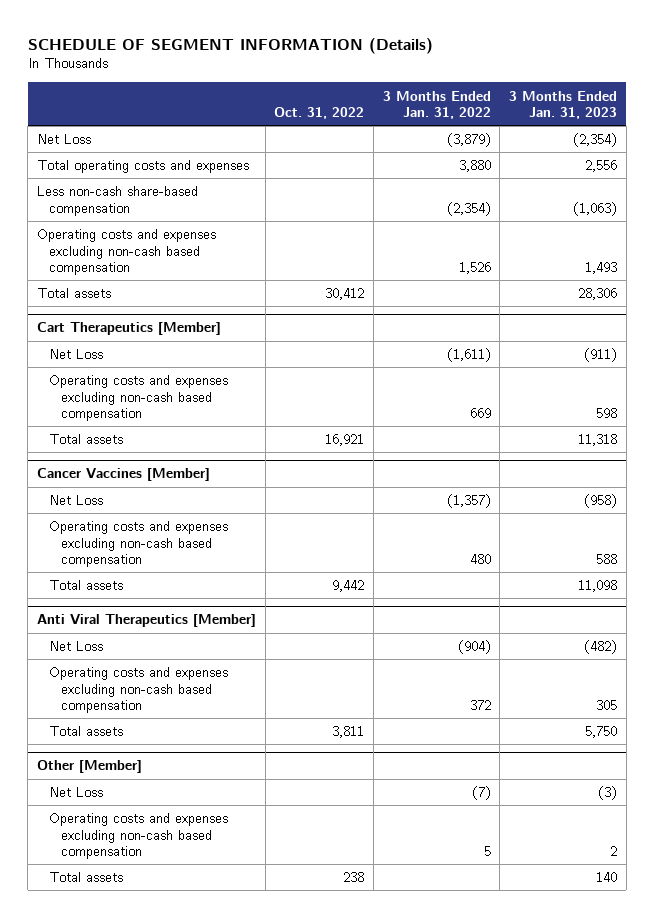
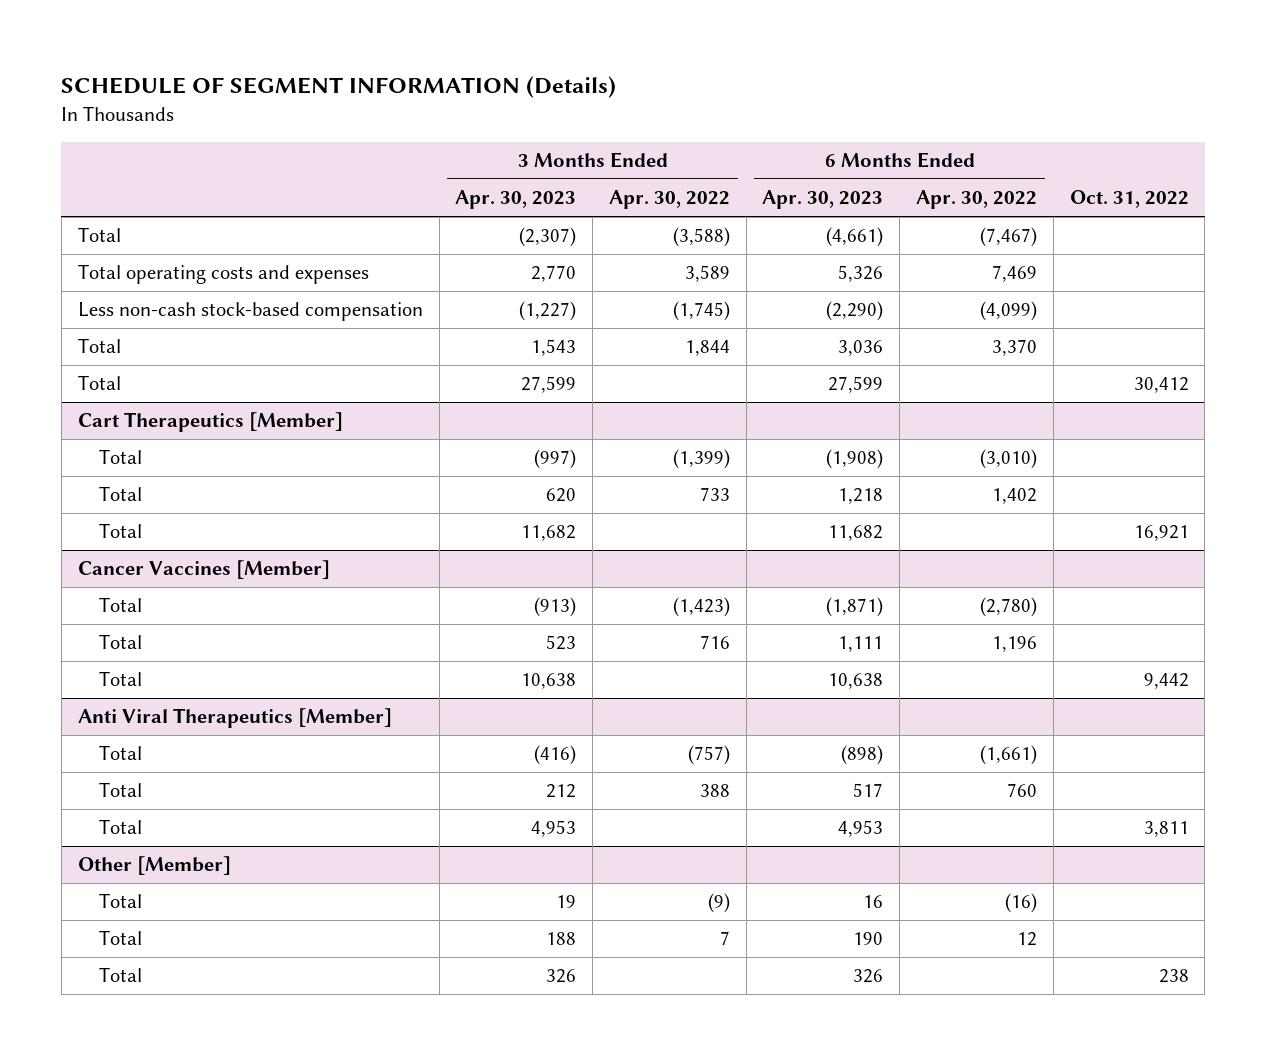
- | Oct. 31, 2022 | 3 Months Ended Jan. 31, 2022 | 3 Months Ended Jan. 31, 2023
+ | 3 Months Ended Apr. 30, 2023 | 3 Months Ended Apr. 30, 2022 | 6 Months Ended Apr. 30, 2023 | 6 Months Ended Apr. 30, 2022 | Oct. 31, 2022
- Net Loss | | (3,879) | (2,354)
+ Total | (2,307) | (3,588) | (4,661) | (7,467) |
- Less non-cash share-based compensation | | (2,354) | (1,063)
- Operating costs and expenses excluding non-cash based compensation | | 1,526 | 1,493
- Total assets | 30,412 | | 28,306
+ Less non-cash stock-based compensation | (1,227) | (1,745) | (2,290) | (4,099) |
+ Total | 1,543 | 1,844 | 3,036 | 3,370 |
+ Total | 27,599 | | 27,599 | | 30,412
@ Cart Therapeutics [Member]
- Net Loss | | (1,611) | (911)
- Operating costs and expenses excluding non-cash based compensation | | 669 | 598
- Total assets | 16,921 | | 11,318
+ Total | (997) | (1,399) | (1,908) | (3,010) |
+ Total | 620 | 733 | 1,218 | 1,402 |
+ Total | 11,682 | | 11,682 | | 16,921
@ Cancer Vaccines [Member]
- Net Loss | | (1,357) | (958)
- Operating costs and expenses excluding non-cash based compensation | | 480 | 588
- Total assets | 9,442 | | 11,098
+ Total | (913) | (1,423) | (1,871) | (2,780) |
+ Total | 523 | 716 | 1,111 | 1,196 |
+ Total | 10,638 | | 10,638 | | 9,442
@ Anti Viral Therapeutics [Member]
- Net Loss | | (904) | (482)
- Operating costs and expenses excluding non-cash based compensation | | 372 | 305
- Total assets | 3,811 | | 5,750
+ Total | (416) | (757) | (898) | (1,661) |
+ Total | 212 | 388 | 517 | 760 |
+ Total | 4,953 | | 4,953 | | 3,811
@ Other [Member]
- Net Loss | | (7) | (3)
- Operating costs and expenses excluding non-cash based compensation | | 5 | 2
- Total assets | 238 | | 140
+ Total | 19 | (9) | 16 | (16) |
+ Total | 188 | 7 | 190 | 12 |
+ Total | 326 | | 326 | | 238

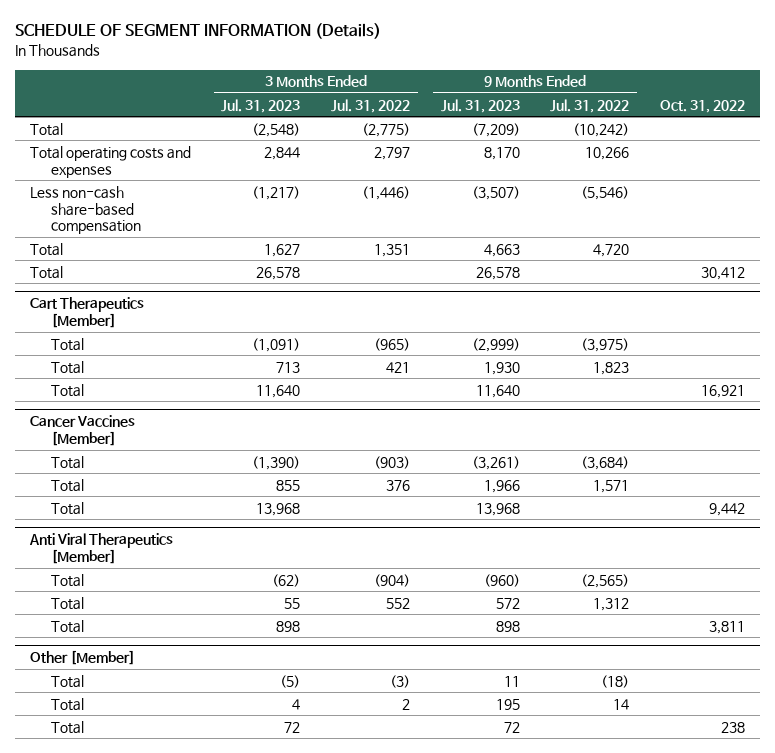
- | 3 Months Ended Apr. 30, 2023 | 3 Months Ended Apr. 30, 2022 | 6 Months Ended Apr. 30, 2023 | 6 Months Ended Apr. 30, 2022 | Oct. 31, 2022
+ | 3 Months Ended Jul. 31, 2023 | 3 Months Ended Jul. 31, 2022 | 9 Months Ended Jul. 31, 2023 | 9 Months Ended Jul. 31, 2022 | Oct. 31, 2022
- Less non-cash stock-based compensation | (1,227) | (1,745) | (2,290) | (4,099) |
+ Less non-cash share-based compensation | (1,217) | (1,446) | (3,507) | (5,546) |

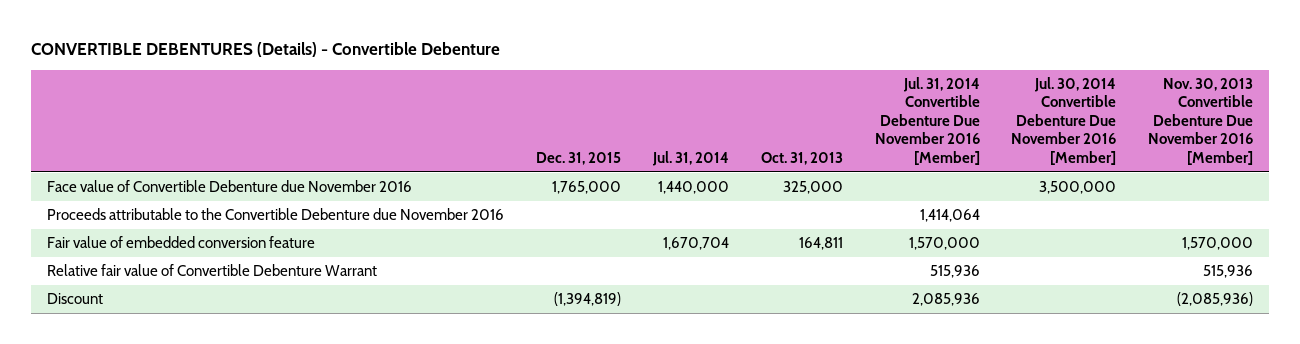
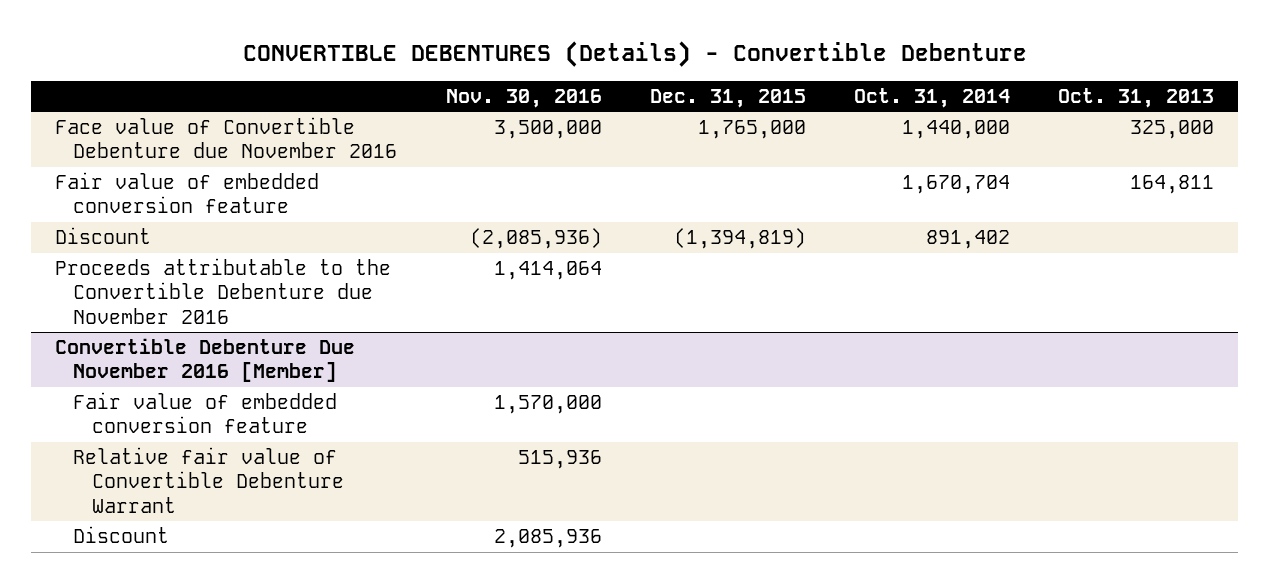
- | Dec. 31, 2015 | Jul. 31, 2014 | Oct. 31, 2013 | Jul. 31, 2014 Convertible Debenture Due November 2016 [Member] | Jul. 30, 2014 Convertible Debenture Due November 2016 [Member] | Nov. 30, 2013 Convertible Debenture Due November 2016 [Member]
+ | Nov. 30, 2016 | Dec. 31, 2015 | Oct. 31, 2014 | Oct. 31, 2013
- Relative fair value of Convertible Debenture Warrant | | | | 515,936 | | 515,936
moved down: Proceeds attributable to the Convertible Debenture due November 2016 | 1,414,064 | | |
+ Convertible Debenture Due November 2016 [Member]
+ Fair value of embedded conversion feature | 1,570,000 | | |
+ Relative fair value of Convertible Debenture Warrant | 515,936 | | |
+ Discount | 2,085,936 | | |

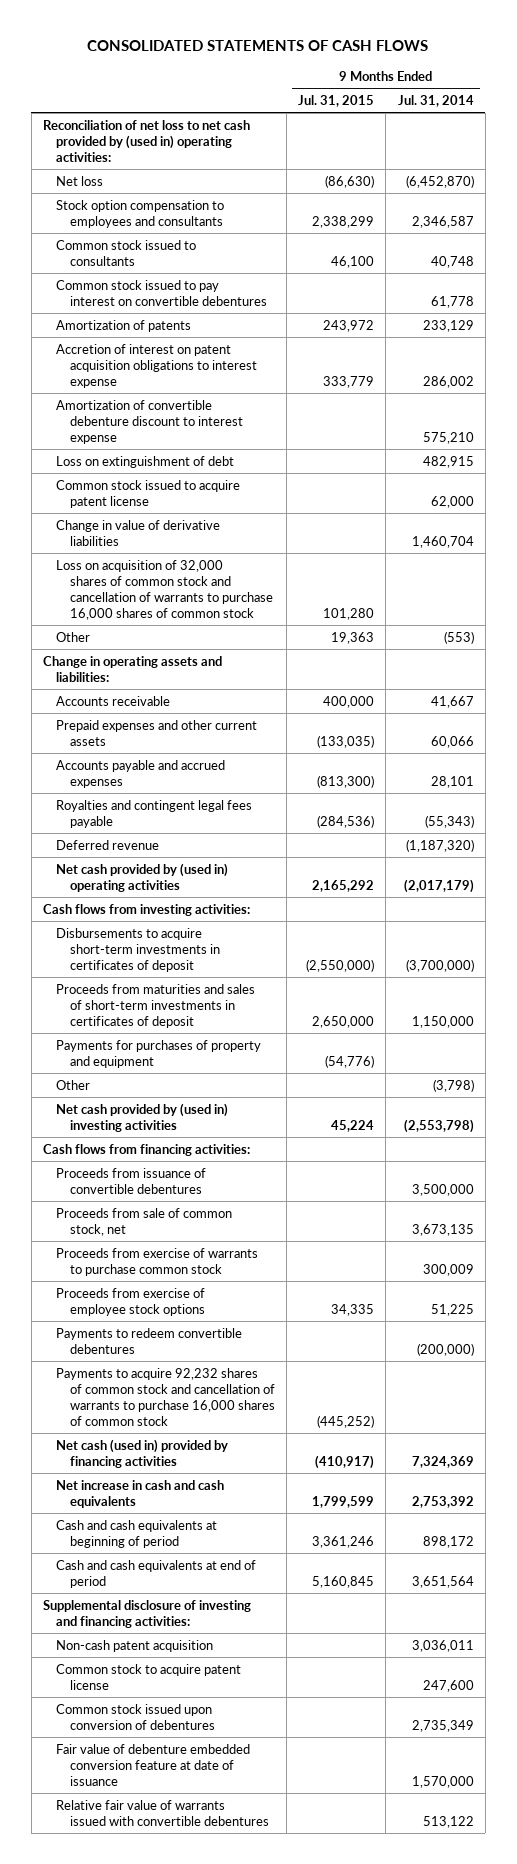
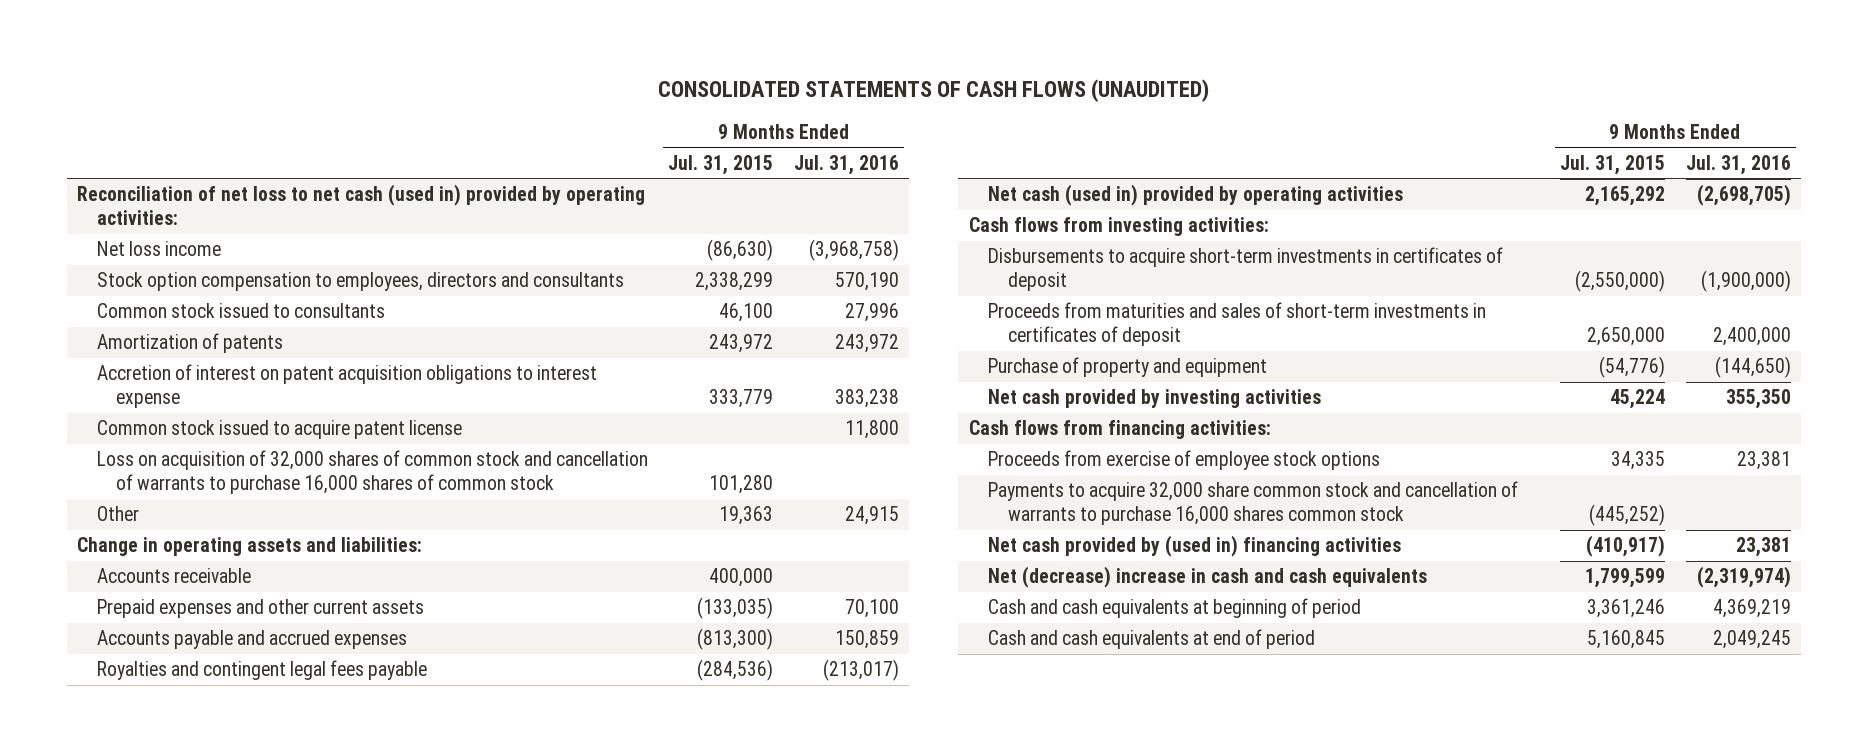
- CONSOLIDATED STATEMENTS OF CASH FLOWS
+ CONSOLIDATED STATEMENTS OF CASH FLOWS (UNAUDITED)
- | 9 Months Ended Jul. 31, 2015 | 9 Months Ended Jul. 31, 2014
+ | 9 Months Ended Jul. 31, 2015 | 9 Months Ended Jul. 31, 2016
- Reconciliation of net loss to net cash provided by (used in) operating activities:
- Net loss | (86,630) | (6,452,870)
- Stock option compensation to employees and consultants | 2,338,299 | 2,346,587
+ Reconciliation of net loss to net cash (used in) provided by operating activities:
+ Net loss income | (86,630) | (3,968,758)
+ Stock option compensation to employees, directors and consultants | 2,338,299 | 570,190
- Common stock issued to pay interest on convertible debentures | | 61,778
- Amortization of convertible debenture discount to interest expense | | 575,210
- Loss on extinguishment of debt | | 482,915
- Change in value of derivative liabilities | | 1,460,704
- Deferred revenue | | (1,187,320)
- Net cash provided by (used in) operating activities | 2,165,292 | (2,017,179)
+ Net cash (used in) provided by operating activities | 2,165,292 | (2,698,705)
- Payments for purchases of property and equipment | (54,776) |
- Other | | (3,798)
- Net cash provided by (used in) investing activities | 45,224 | (2,553,798)
+ Purchase of property and equipment | (54,776) | (144,650)
+ Net cash provided by investing activities | 45,224 | 355,350
- Proceeds from issuance of convertible debentures | | 3,500,000
- Proceeds from sale of common stock, net | | 3,673,135
- Proceeds from exercise of warrants to purchase common stock | | 300,009
- Payments to redeem convertible debentures | | (200,000)
- Payments to acquire 92,232 shares of common stock and cancellation of warrants to purchase 16,000 shares of common stock | (445,252) |
- Net cash (used in) provided by financing activities | (410,917) | 7,324,369
- Net increase in cash and cash equivalents | 1,799,599 | 2,753,392
+ Payments to acquire 32,000 share common stock and cancellation of warrants to purchase 16,000 shares common stock | (445,252) |
+ Net cash provided by (used in) financing activities | (410,917) | 23,381
+ Net (decrease) increase in cash and cash equivalents | 1,799,599 | (2,319,974)
- Supplemental disclosure of investing and financing activities:
- Non-cash patent acquisition | | 3,036,011
- Common stock to acquire patent license | | 247,600
- Common stock issued upon conversion of debentures | | 2,735,349
- Fair value of debenture embedded conversion feature at date of issuance | | 1,570,000
- Relative fair value of warrants issued with convertible debentures | | 513,122

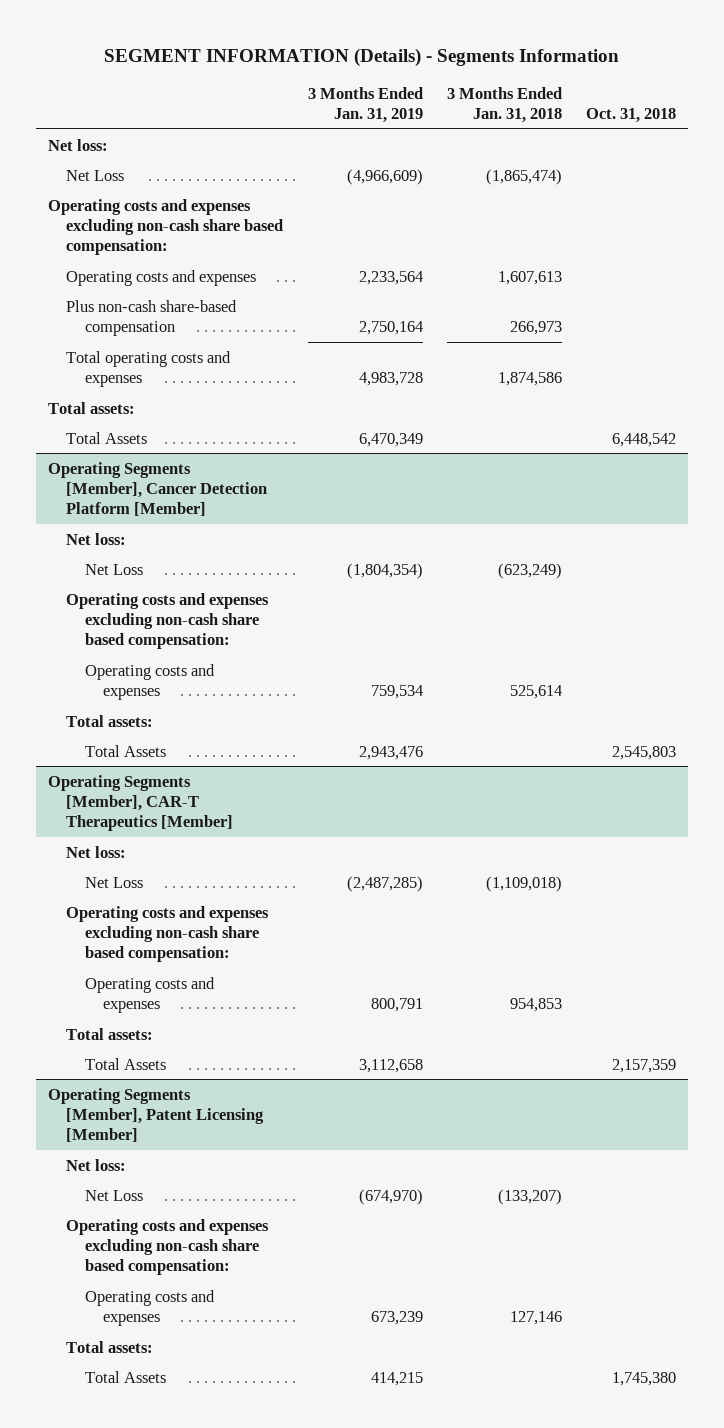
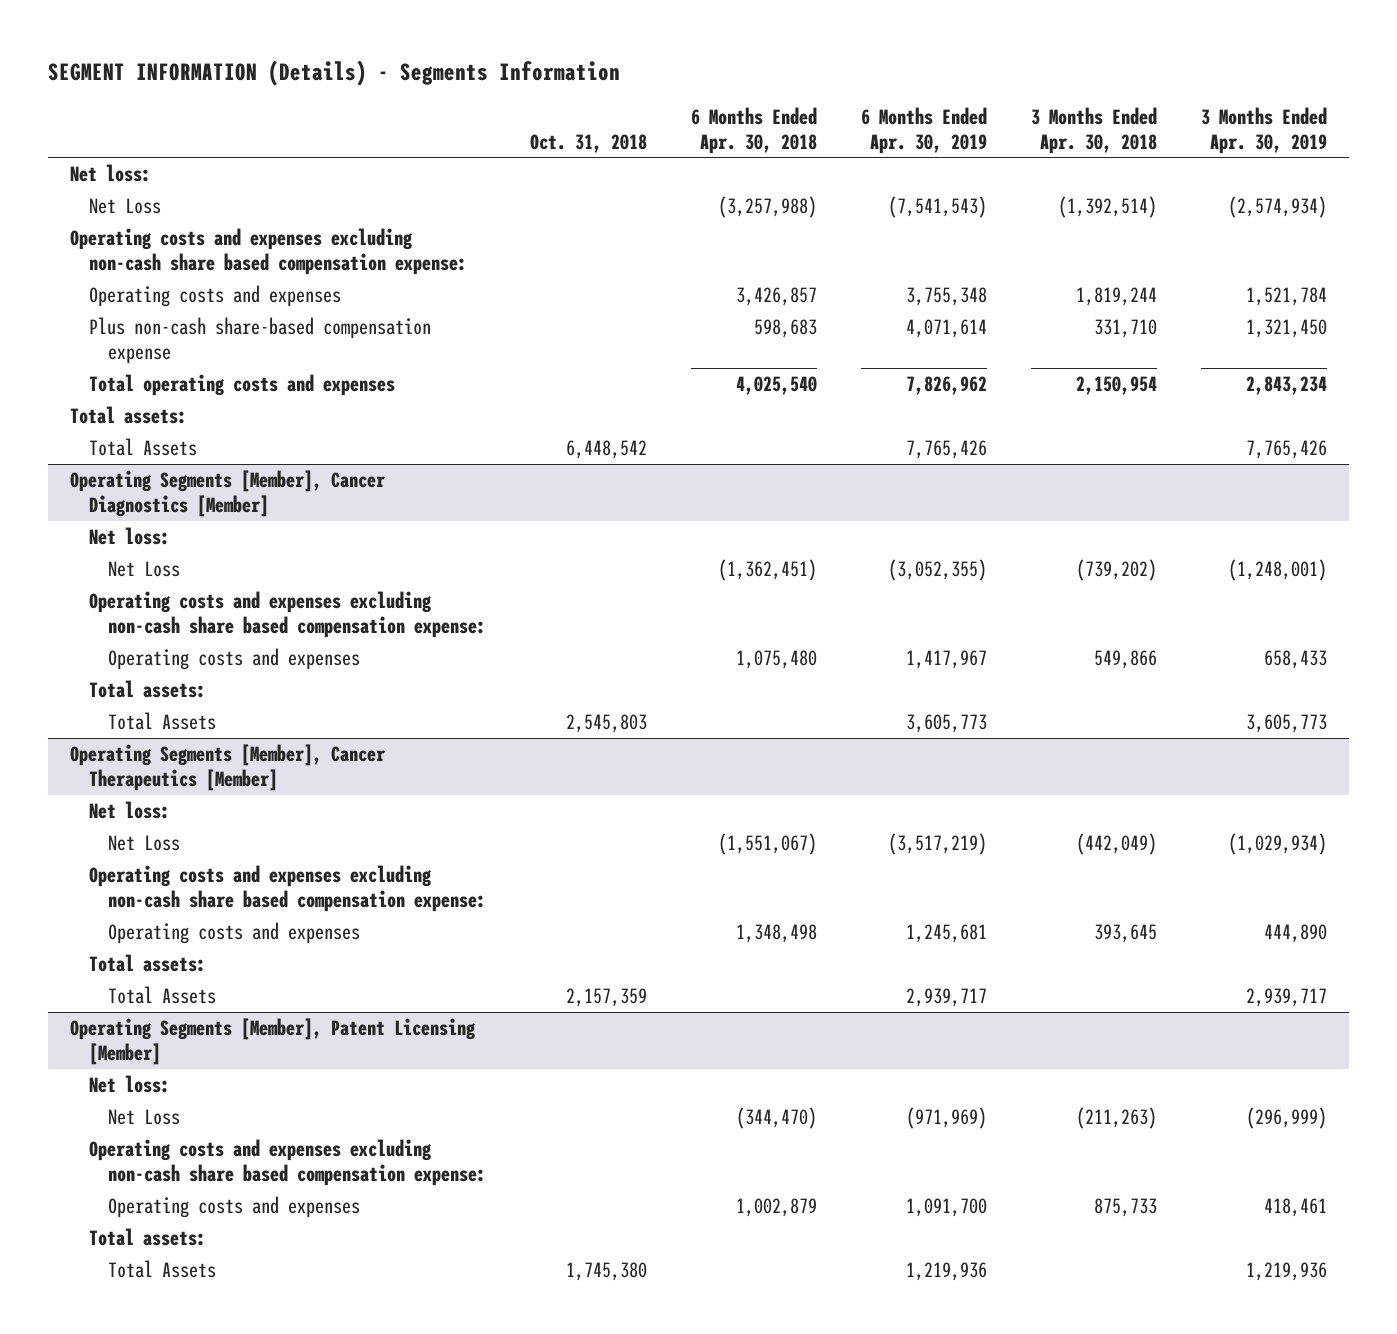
- | 3 Months Ended Jan. 31, 2019 | 3 Months Ended Jan. 31, 2018 | Oct. 31, 2018
+ | Oct. 31, 2018 | 6 Months Ended Apr. 30, 2018 | 6 Months Ended Apr. 30, 2019 | 3 Months Ended Apr. 30, 2018 | 3 Months Ended Apr. 30, 2019
- Operating costs and expenses excluding non-cash share based compensation:
+ Operating costs and expenses excluding non-cash share based compensation expense:
- Plus non-cash share-based compensation | 2,750,164 | 266,973 |
+ Plus non-cash share-based compensation expense | | 598,683 | 4,071,614 | 331,710 | 1,321,450
- Operating Segments [Member], Cancer Detection Platform [Member]
+ Operating Segments [Member], Cancer Diagnostics [Member]
- Operating costs and expenses excluding non-cash share based compensation:
+ Operating costs and expenses excluding non-cash share based compensation expense:
- Operating Segments [Member], CAR-T Therapeutics [Member]
+ Operating Segments [Member], Cancer Therapeutics [Member]
- Operating costs and expenses excluding non-cash share based compensation:
+ Operating costs and expenses excluding non-cash share based compensation expense:
@ Operating Segments [Member], Patent Licensing [Member]
- Operating costs and expenses excluding non-cash share based compensation:
+ Operating costs and expenses excluding non-cash share based compensation expense:

